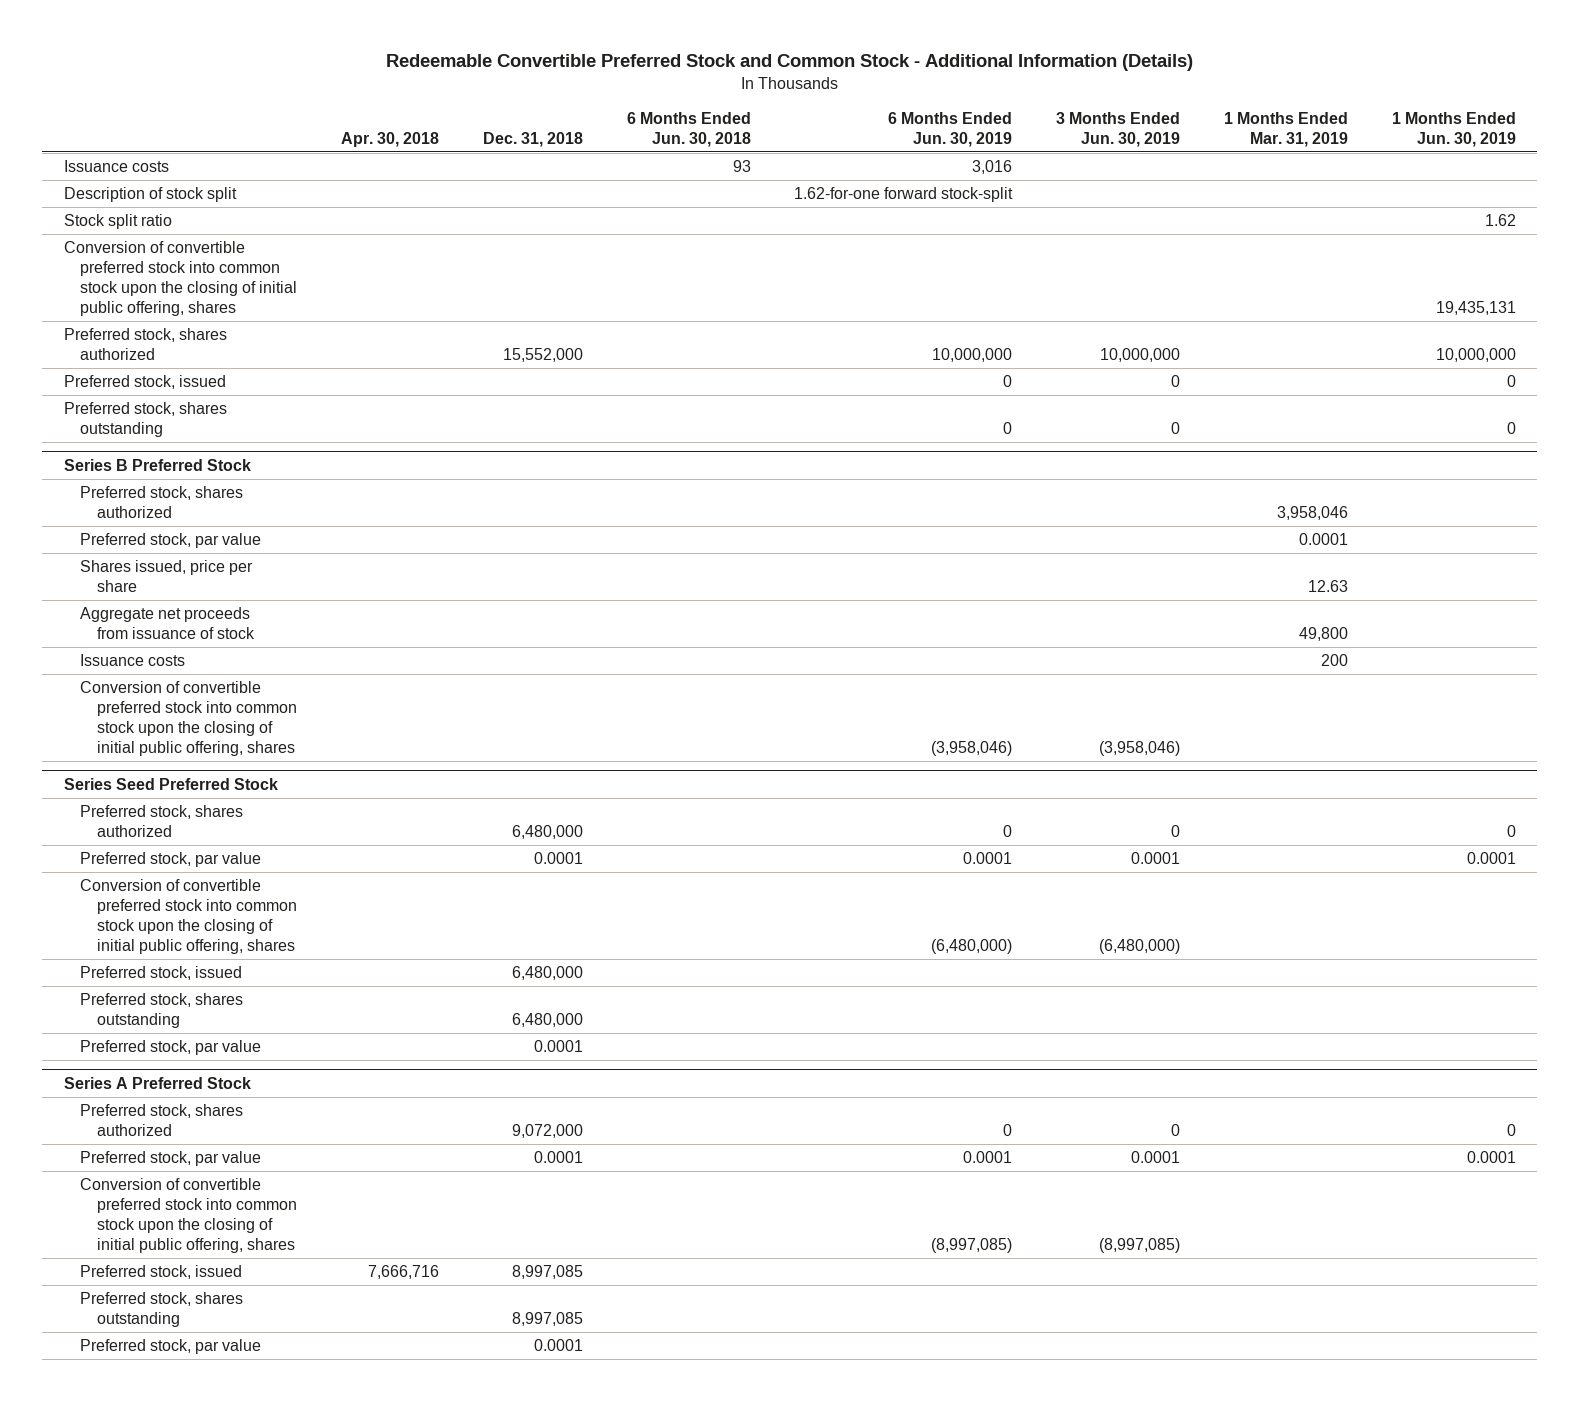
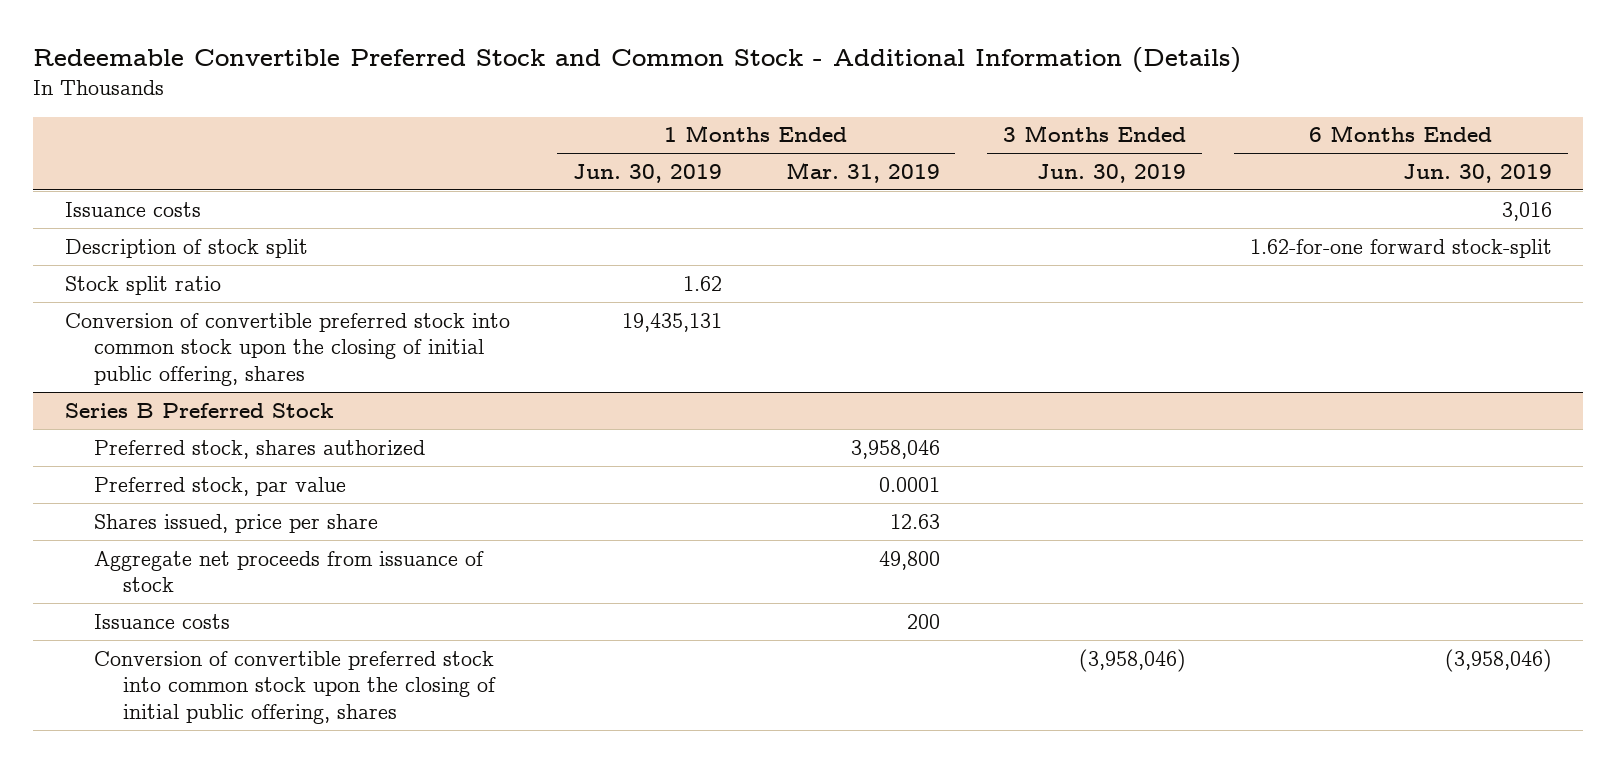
- | Apr. 30, 2018 | Dec. 31, 2018 | 6 Months Ended Jun. 30, 2018 | 6 Months Ended Jun. 30, 2019 | 3 Months Ended Jun. 30, 2019 | 1 Months Ended Mar. 31, 2019 | 1 Months Ended Jun. 30, 2019
+ | 1 Months Ended Jun. 30, 2019 | 1 Months Ended Mar. 31, 2019 | 3 Months Ended Jun. 30, 2019 | 6 Months Ended Jun. 30, 2019
- Preferred stock, shares authorized | | 15,552,000 | | 10,000,000 | 10,000,000 | | 10,000,000
- Preferred stock, issued | | | | 0 | 0 | | 0
- Preferred stock, shares outstanding | | | | 0 | 0 | | 0
- Series Seed Preferred Stock
- Preferred stock, shares authorized | | 6,480,000 | | 0 | 0 | | 0
- Preferred stock, par value | | 0.0001 | | 0.0001 | 0.0001 | | 0.0001
- Conversion of convertible preferred stock into common stock upon the closing of initial public offering, shares | | | | (6,480,000) | (6,480,000) | |
- Preferred stock, issued | | 6,480,000 | | | | |
- Preferred stock, shares outstanding | | 6,480,000 | | | | |
- Preferred stock, par value | | 0.0001 | | | | |
- Series A Preferred Stock
- Preferred stock, shares authorized | | 9,072,000 | | 0 | 0 | | 0
- Preferred stock, par value | | 0.0001 | | 0.0001 | 0.0001 | | 0.0001
- Conversion of convertible preferred stock into common stock upon the closing of initial public offering, shares | | | | (8,997,085) | (8,997,085) | |
- Preferred stock, issued | 7,666,716 | 8,997,085 | | | | |
- Preferred stock, shares outstanding | | 8,997,085 | | | | |
- Preferred stock, par value | | 0.0001 | | | | |

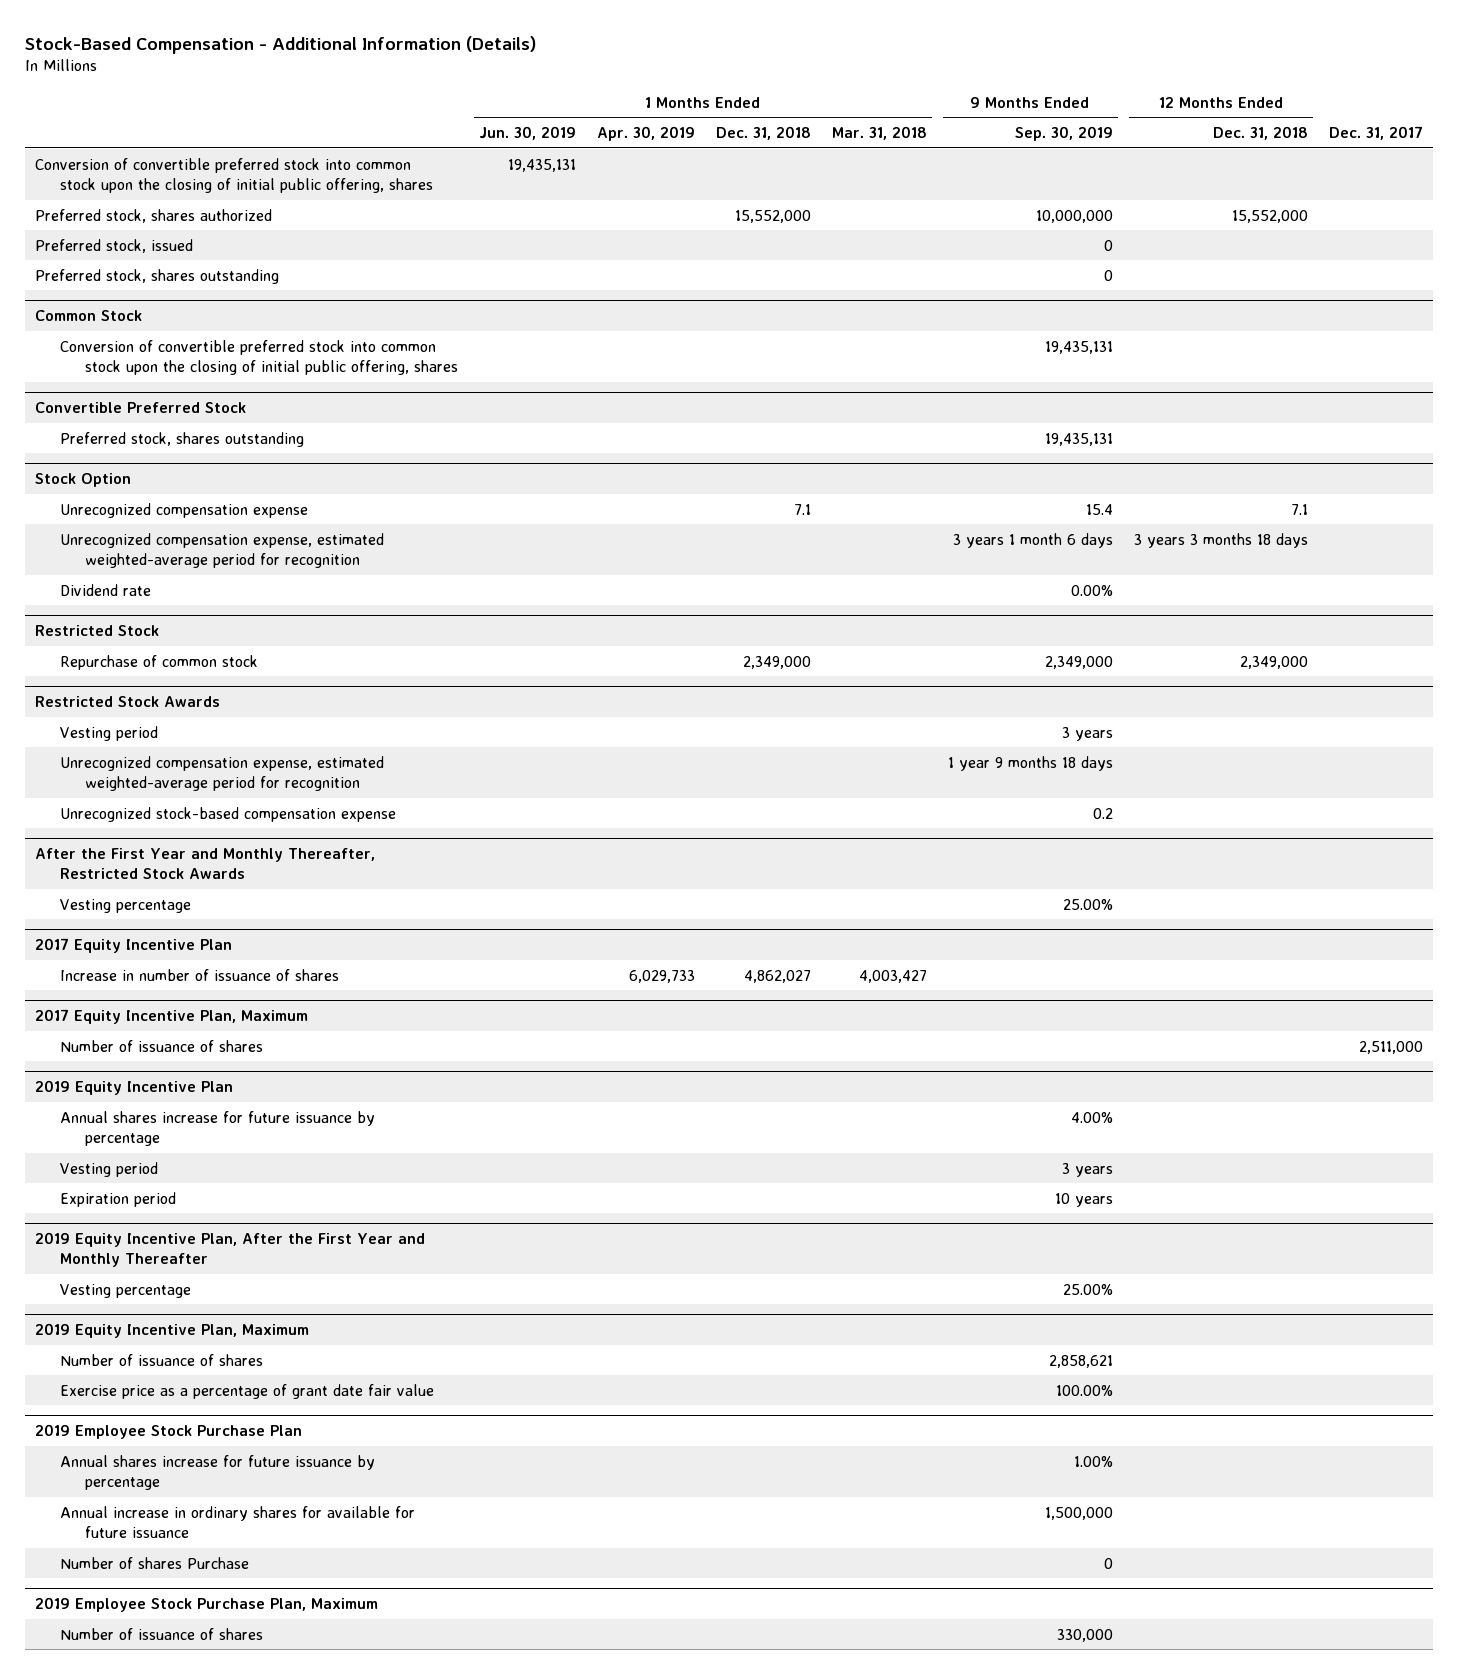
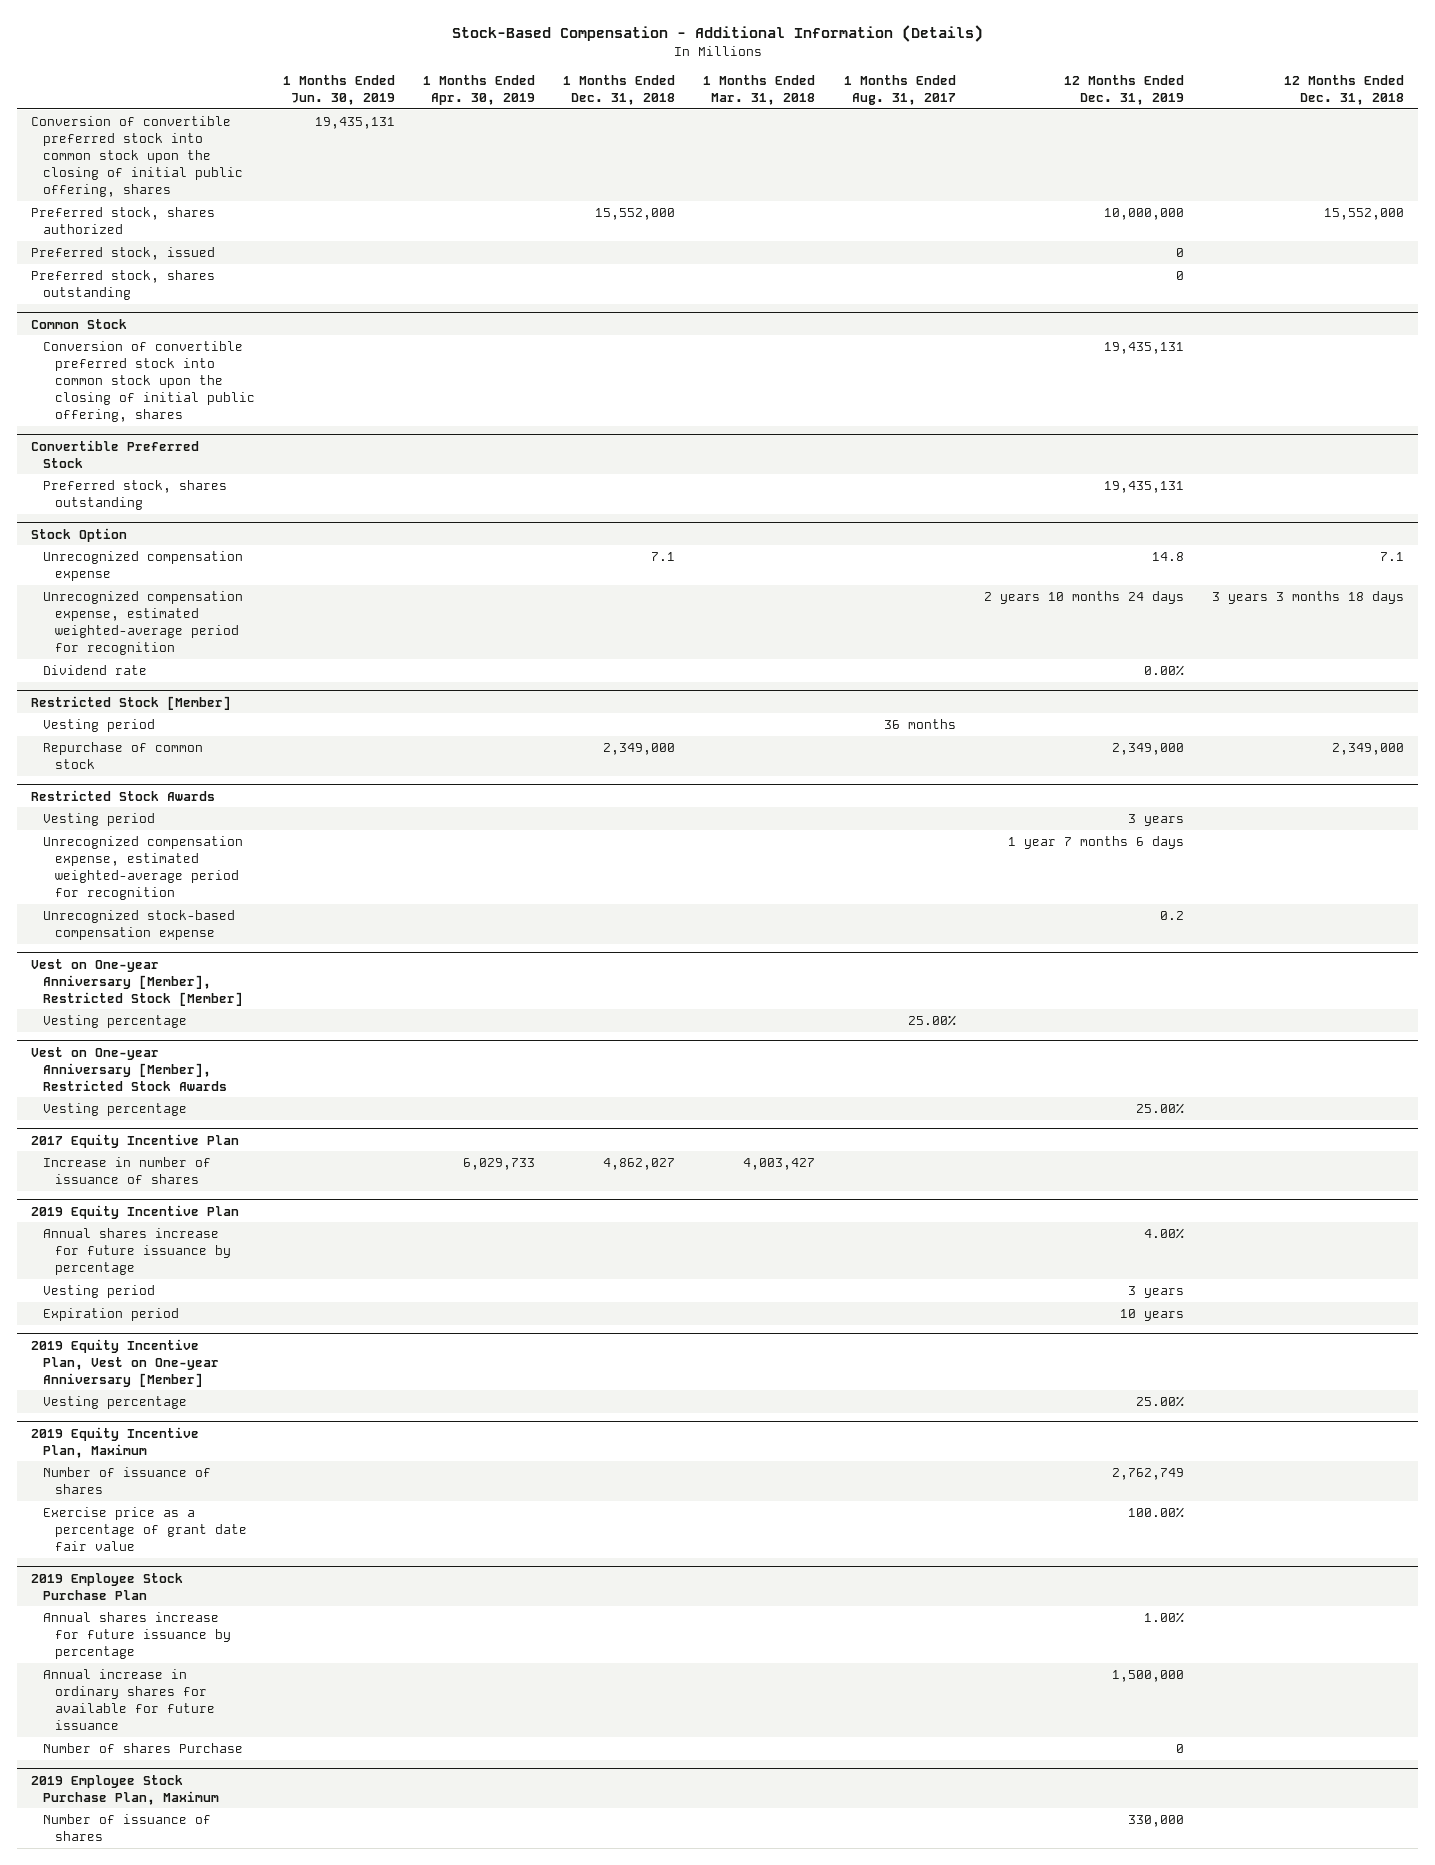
- | 1 Months Ended Jun. 30, 2019 | 1 Months Ended Apr. 30, 2019 | 1 Months Ended Dec. 31, 2018 | 1 Months Ended Mar. 31, 2018 | 9 Months Ended Sep. 30, 2019 | 12 Months Ended Dec. 31, 2018 | Dec. 31, 2017
+ | 1 Months Ended Jun. 30, 2019 | 1 Months Ended Apr. 30, 2019 | 1 Months Ended Dec. 31, 2018 | 1 Months Ended Mar. 31, 2018 | 1 Months Ended Aug. 31, 2017 | 12 Months Ended Dec. 31, 2019 | 12 Months Ended Dec. 31, 2018
- Restricted Stock
+ Restricted Stock [Member]
+ Vesting period | | | | | 36 months | |
- After the First Year and Monthly Thereafter, Restricted Stock Awards
- Vesting percentage | | | | | 25.00% | |
+ Vest on One-year Anniversary [Member], Restricted Stock [Member]
+ Vesting percentage | | | | | 25.00% | |
+ Vest on One-year Anniversary [Member], Restricted Stock Awards
+ Vesting percentage | | | | | | 25.00% |
- 2017 Equity Incentive Plan, Maximum
- Number of issuance of shares | | | | | | | 2,511,000
- 2019 Equity Incentive Plan, After the First Year and Monthly Thereafter
- Vesting percentage | | | | | 25.00% | |
+ 2019 Equity Incentive Plan, Vest on One-year Anniversary [Member]
+ Vesting percentage | | | | | | 25.00% |

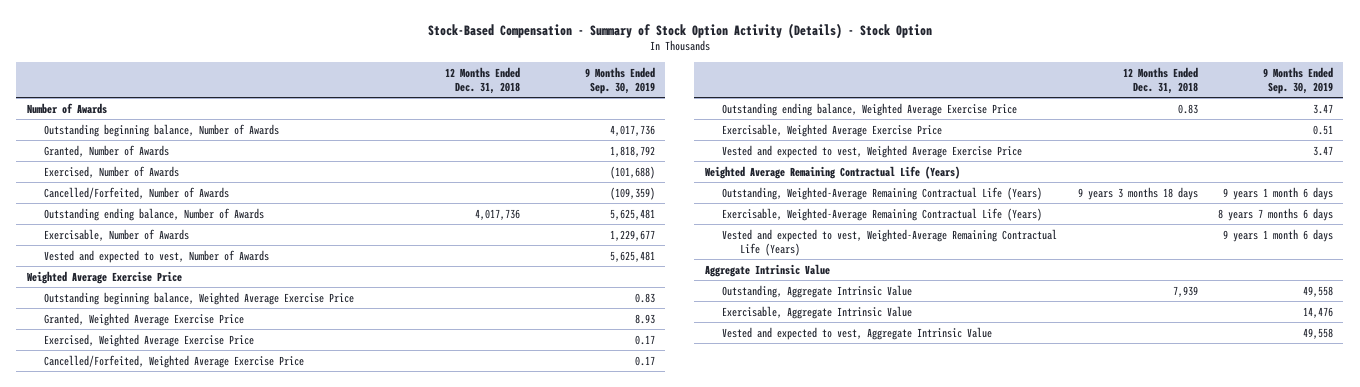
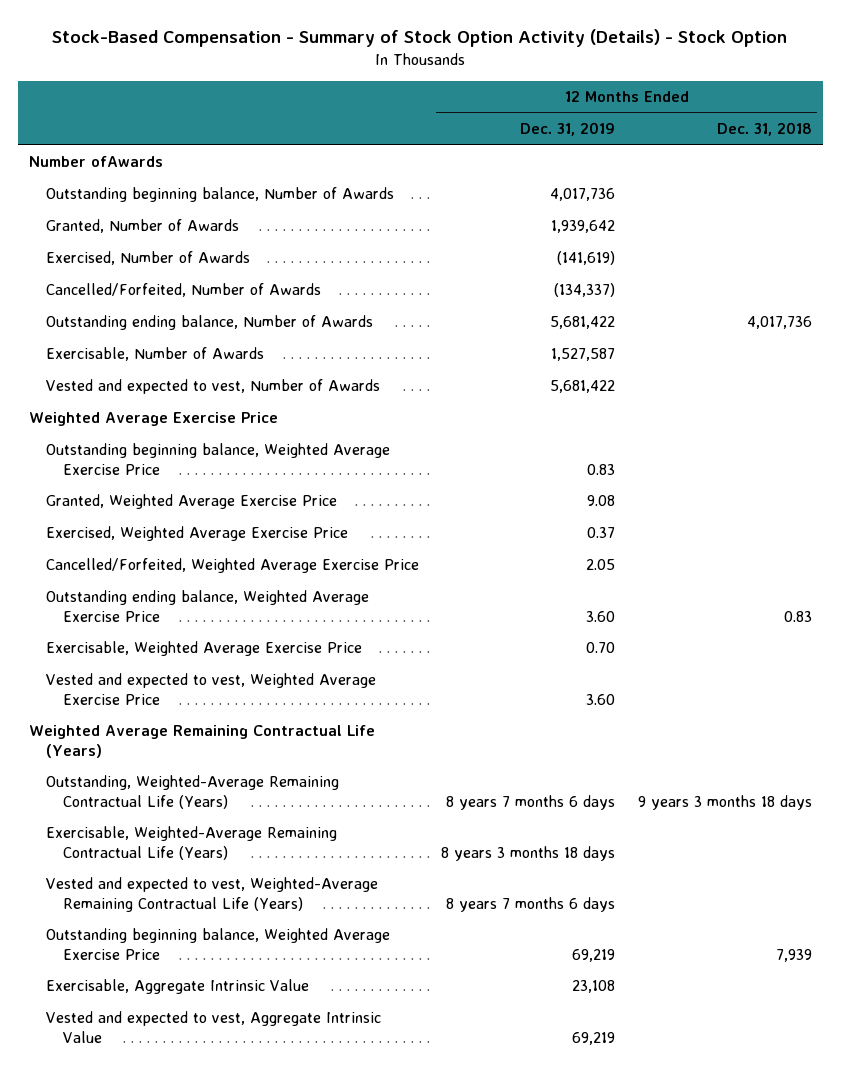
- | 12 Months Ended Dec. 31, 2018 | 9 Months Ended Sep. 30, 2019
+ | 12 Months Ended Dec. 31, 2019 | 12 Months Ended Dec. 31, 2018
- Number of Awards
+ Number ofAwards
- Aggregate Intrinsic Value
- Outstanding, Aggregate Intrinsic Value | 7,939 | 49,558
+ Outstanding beginning balance, Weighted Average Exercise Price | 69,219 | 7,939

